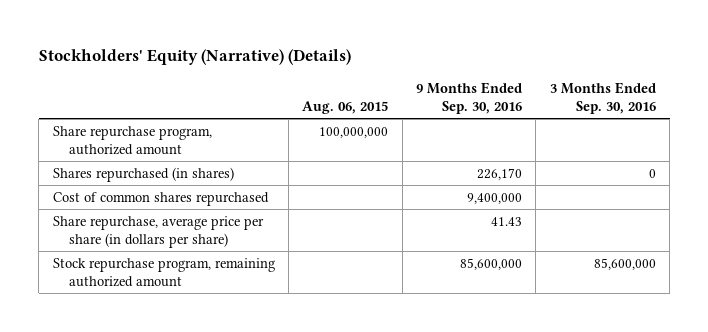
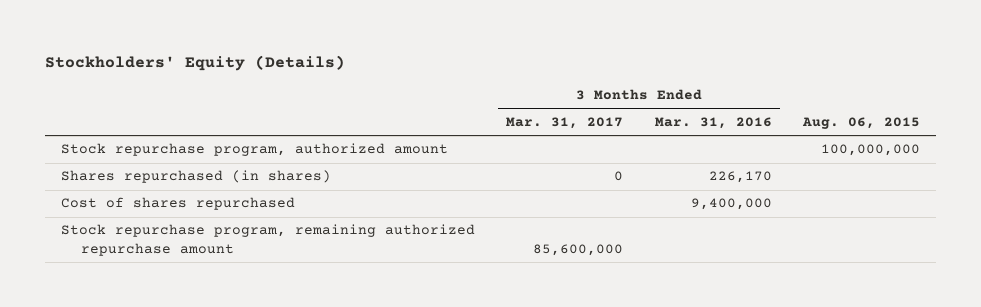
- Stockholders' Equity (Narrative) (Details)
+ Stockholders' Equity (Details)
- | Aug. 06, 2015 | 9 Months Ended Sep. 30, 2016 | 3 Months Ended Sep. 30, 2016
+ | 3 Months Ended Mar. 31, 2017 | 3 Months Ended Mar. 31, 2016 | Aug. 06, 2015
- Share repurchase program, authorized amount | 100,000,000 | |
+ Stock repurchase program, authorized amount | | | 100,000,000
- Cost of common shares repurchased | | 9,400,000 |
- Share repurchase, average price per share (in dollars per share) | | 41.43 |
- Stock repurchase program, remaining authorized amount | | 85,600,000 | 85,600,000
+ Cost of shares repurchased | | 9,400,000 |
+ Stock repurchase program, remaining authorized repurchase amount | 85,600,000 | |

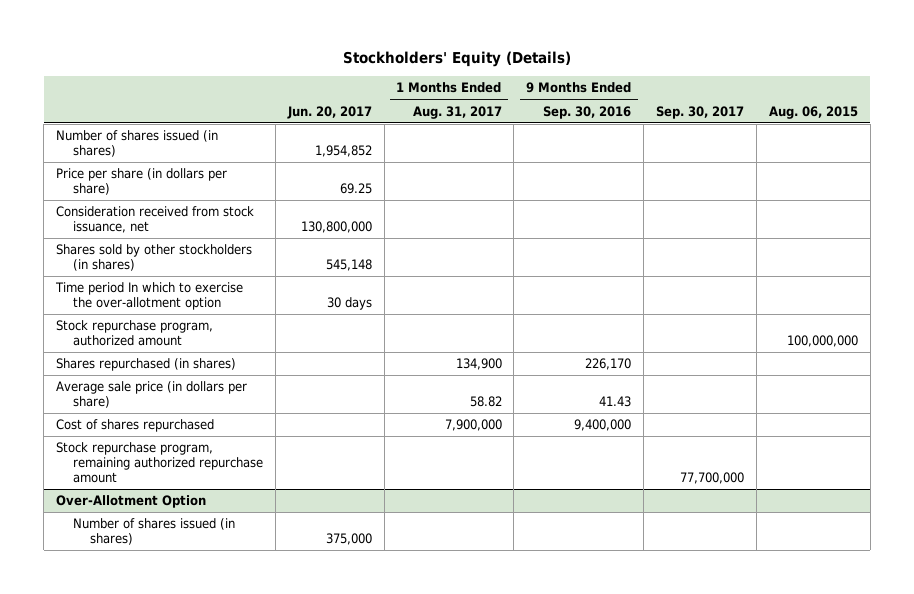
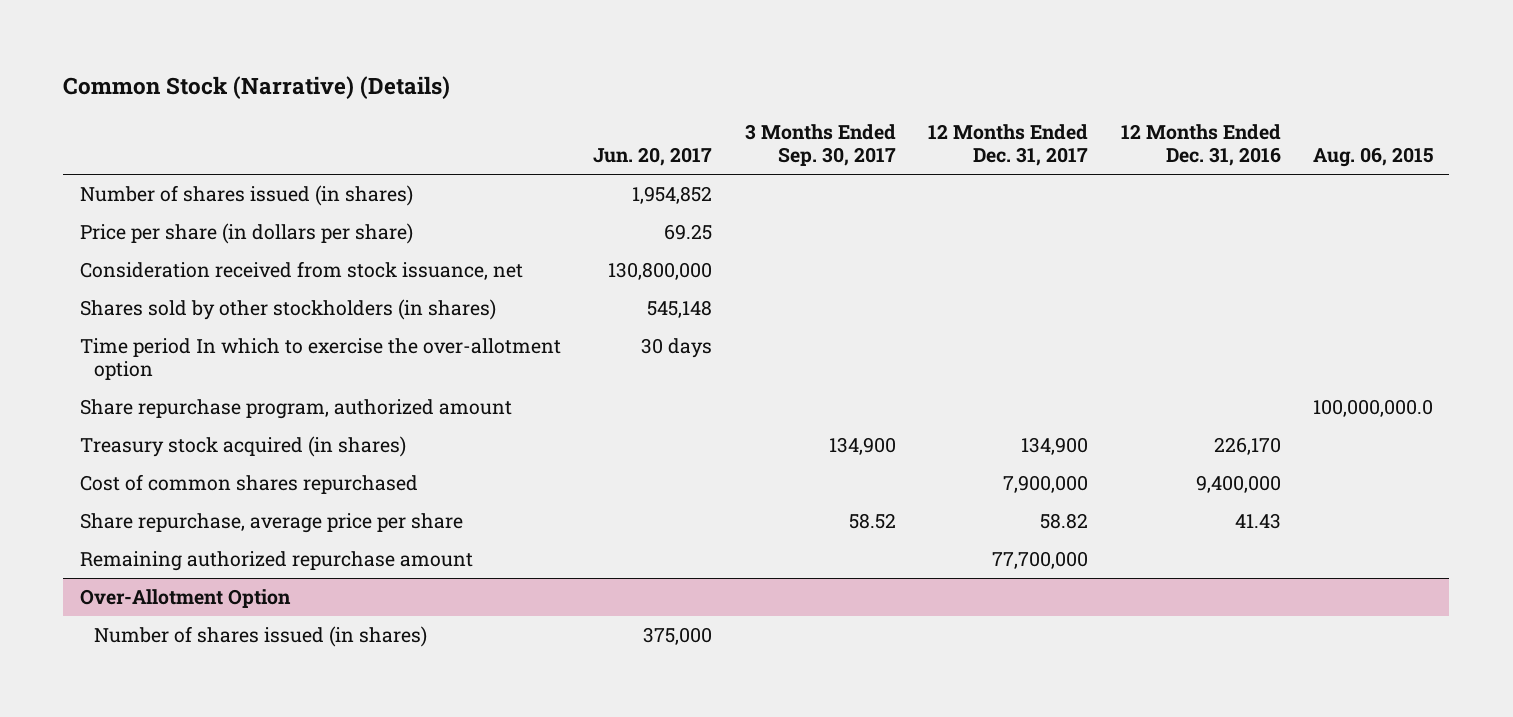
- Stockholders' Equity (Details)
+ Common Stock (Narrative) (Details)
- | Jun. 20, 2017 | 1 Months Ended Aug. 31, 2017 | 9 Months Ended Sep. 30, 2016 | Sep. 30, 2017 | Aug. 06, 2015
+ | Jun. 20, 2017 | 3 Months Ended Sep. 30, 2017 | 12 Months Ended Dec. 31, 2017 | 12 Months Ended Dec. 31, 2016 | Aug. 06, 2015
- Stock repurchase program, authorized amount | | | | | 100,000,000
- Shares repurchased (in shares) | | 134,900 | 226,170 | |
- Average sale price (in dollars per share) | | 58.82 | 41.43 | |
- Cost of shares repurchased | | 7,900,000 | 9,400,000 | |
- Stock repurchase program, remaining authorized repurchase amount | | | | 77,700,000 |
+ Share repurchase program, authorized amount | | | | | 100,000,000.0
+ Treasury stock acquired (in shares) | | 134,900 | 134,900 | 226,170 |
+ Cost of common shares repurchased | | | 7,900,000 | 9,400,000 |
+ Share repurchase, average price per share | | 58.52 | 58.82 | 41.43 |
+ Remaining authorized repurchase amount | | | 77,700,000 | |

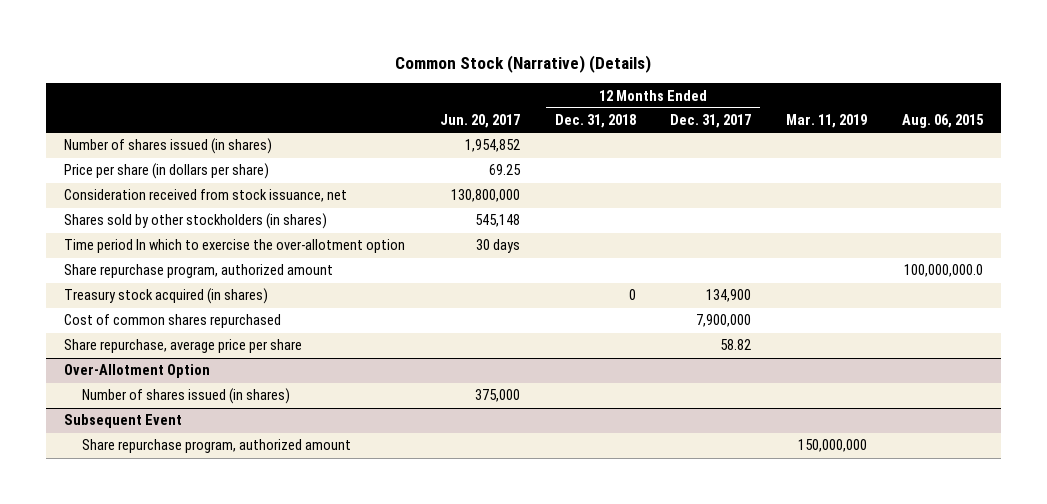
- | Jun. 20, 2017 | 3 Months Ended Sep. 30, 2017 | 12 Months Ended Dec. 31, 2017 | 12 Months Ended Dec. 31, 2016 | Aug. 06, 2015
+ | Jun. 20, 2017 | 12 Months Ended Dec. 31, 2018 | 12 Months Ended Dec. 31, 2017 | Mar. 11, 2019 | Aug. 06, 2015
- Remaining authorized repurchase amount | | | 77,700,000 | |
+ Subsequent Event
+ Share repurchase program, authorized amount | | | | 150,000,000 |

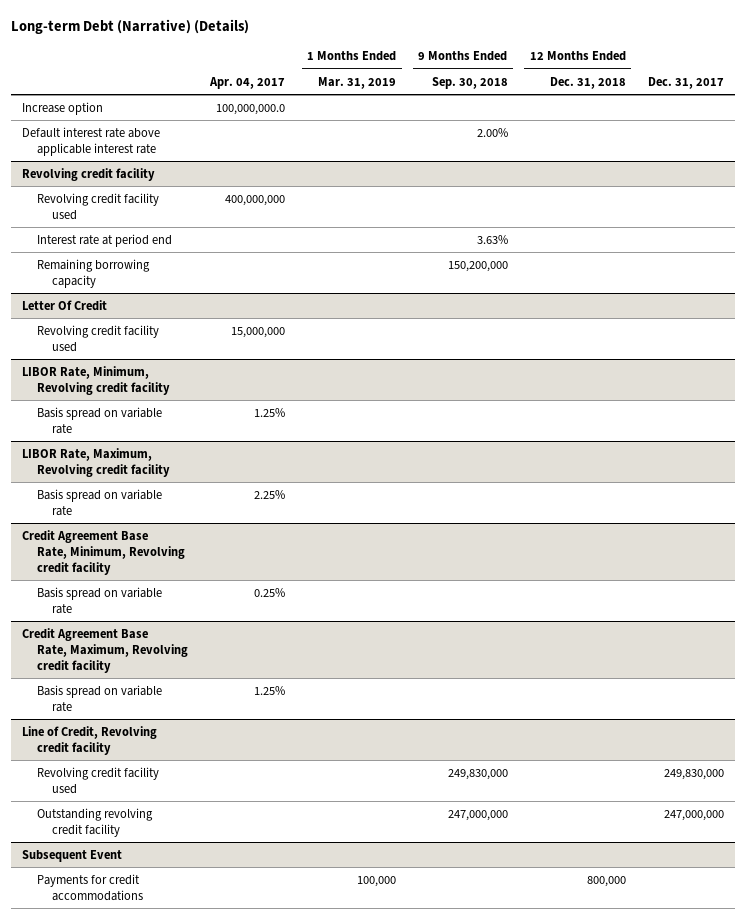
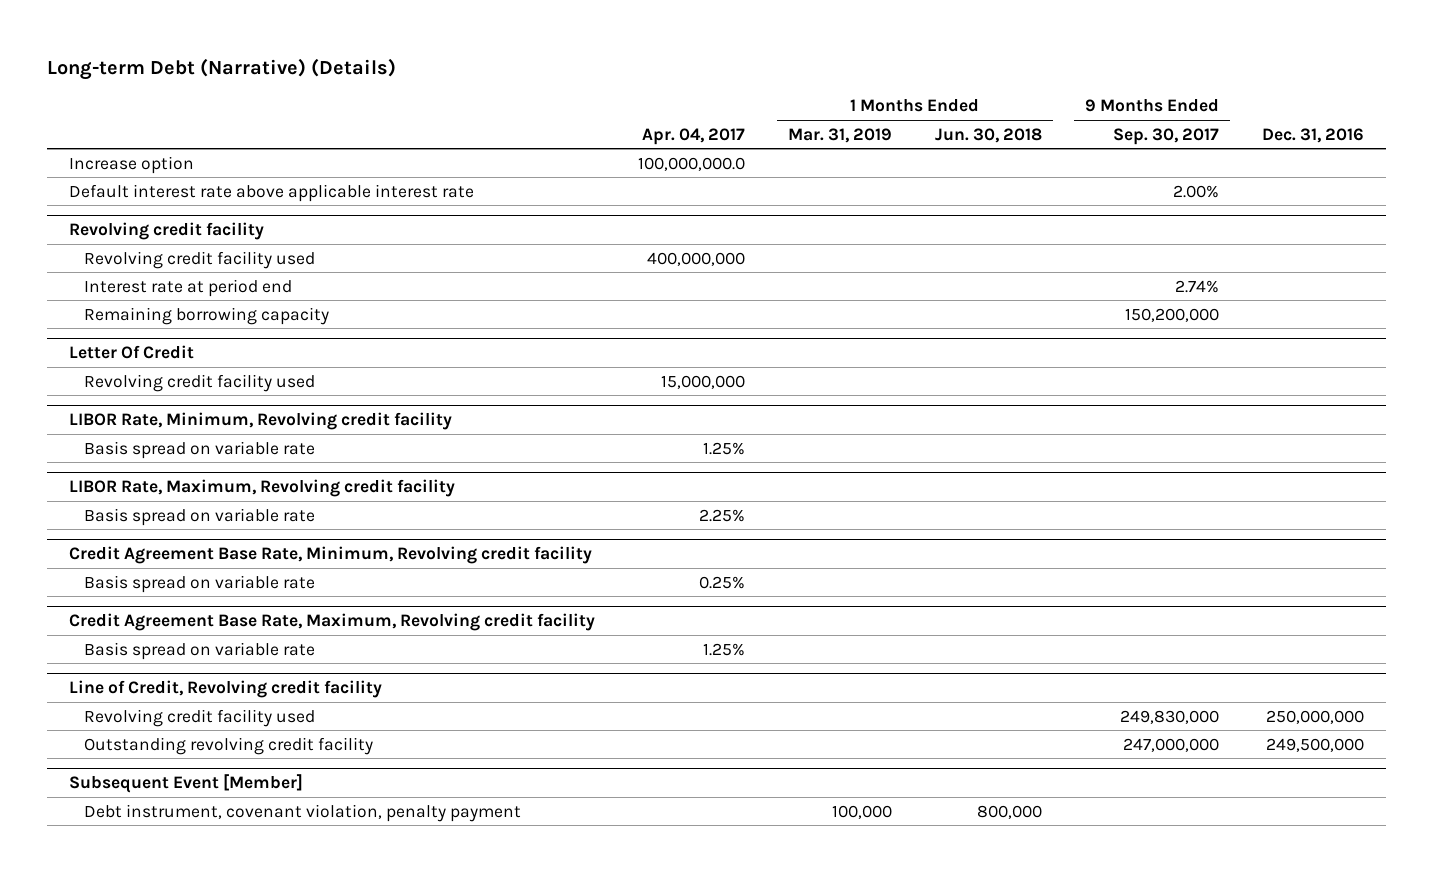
- | Apr. 04, 2017 | 1 Months Ended Mar. 31, 2019 | 9 Months Ended Sep. 30, 2018 | 12 Months Ended Dec. 31, 2018 | Dec. 31, 2017
+ | Apr. 04, 2017 | 1 Months Ended Mar. 31, 2019 | 1 Months Ended Jun. 30, 2018 | 9 Months Ended Sep. 30, 2017 | Dec. 31, 2016
- Subsequent Event
- Payments for credit accommodations | | 100,000 | | 800,000 |
+ Subsequent Event [Member]
+ Debt instrument, covenant violation, penalty payment | | 100,000 | 800,000 | |

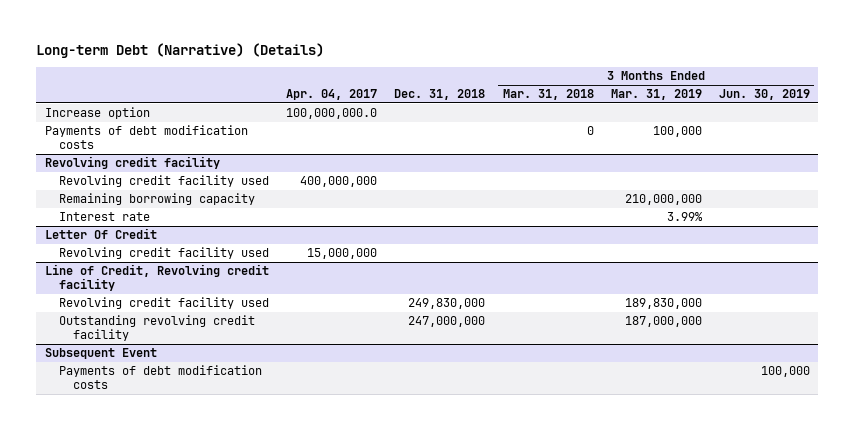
- | Apr. 04, 2017 | 1 Months Ended Mar. 31, 2019 | 1 Months Ended Jun. 30, 2018 | 9 Months Ended Sep. 30, 2017 | Dec. 31, 2016
+ | Apr. 04, 2017 | Dec. 31, 2018 | 3 Months Ended Mar. 31, 2018 | 3 Months Ended Mar. 31, 2019 | 3 Months Ended Jun. 30, 2019
- Default interest rate above applicable interest rate | | | | 2.00% |
+ Payments of debt modification costs | | | 0 | 100,000 |
@ Revolving credit facility
- Interest rate at period end | | | | 2.74% |
+ Interest rate | | | | 3.99% |
- LIBOR Rate, Minimum, Revolving credit facility
- Basis spread on variable rate | 1.25% | | | |
- LIBOR Rate, Maximum, Revolving credit facility
- Basis spread on variable rate | 2.25% | | | |
- Credit Agreement Base Rate, Minimum, Revolving credit facility
- Basis spread on variable rate | 0.25% | | | |
- Credit Agreement Base Rate, Maximum, Revolving credit facility
- Basis spread on variable rate | 1.25% | | | |
- Subsequent Event [Member]
- Debt instrument, covenant violation, penalty payment | | 100,000 | 800,000 | |
+ Subsequent Event
+ Payments of debt modification costs | | | | | 100,000

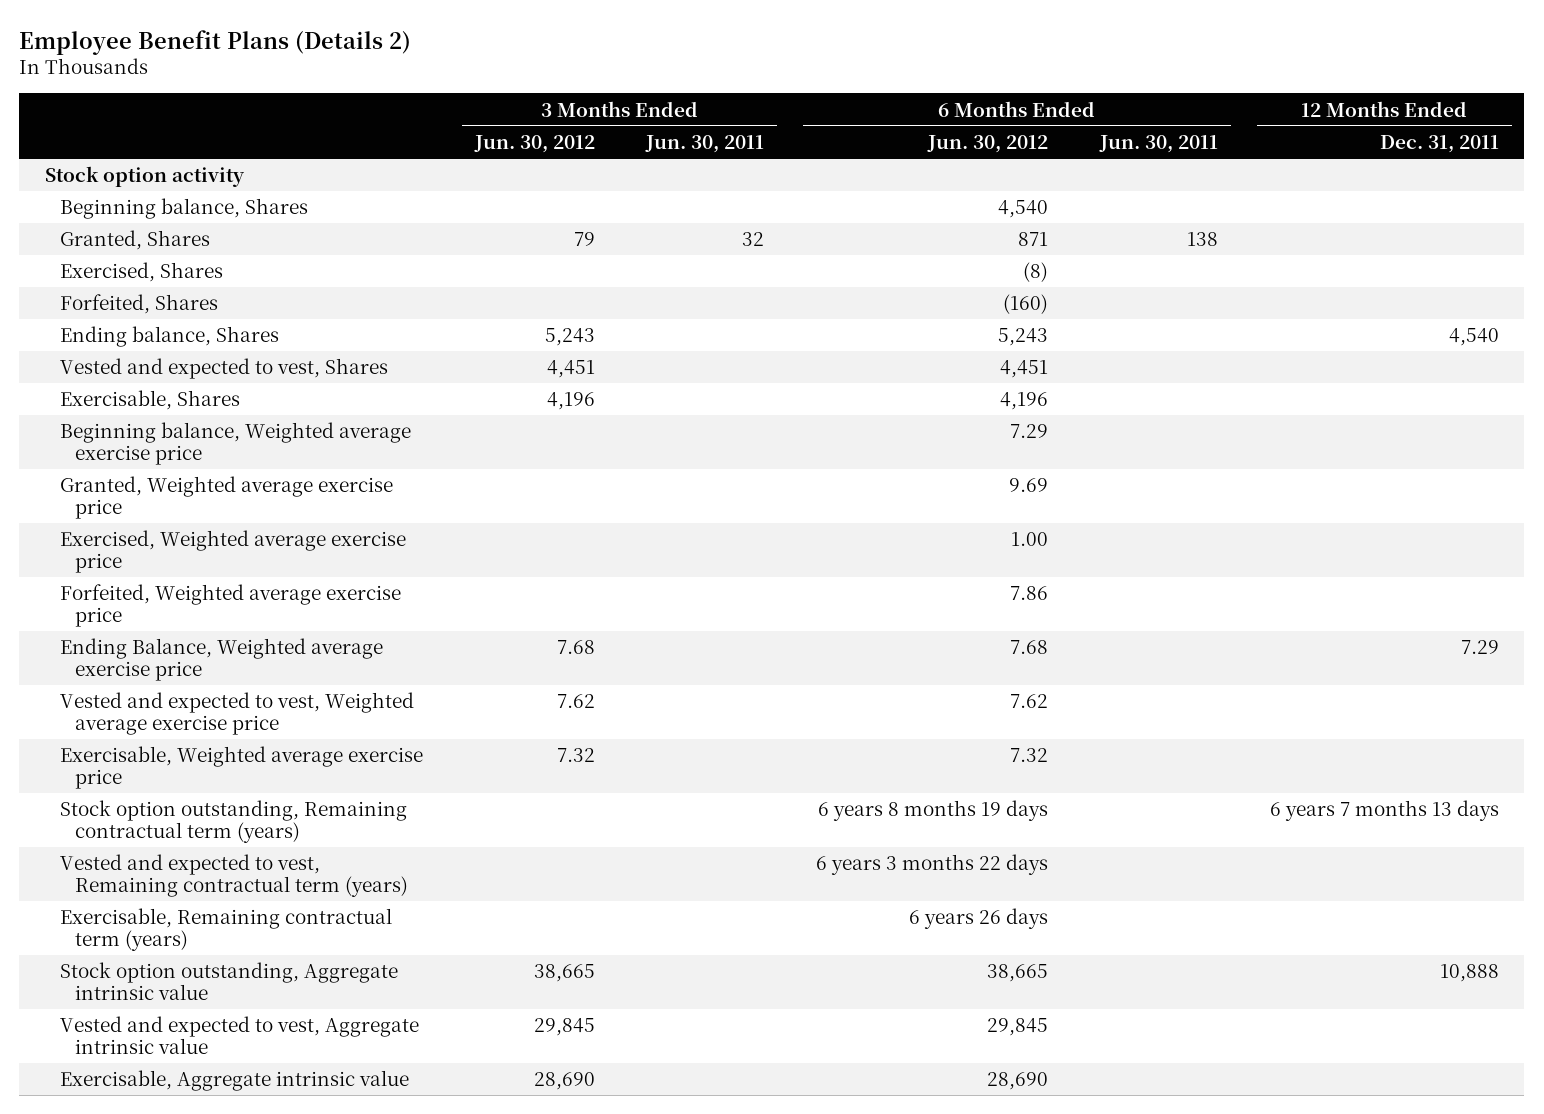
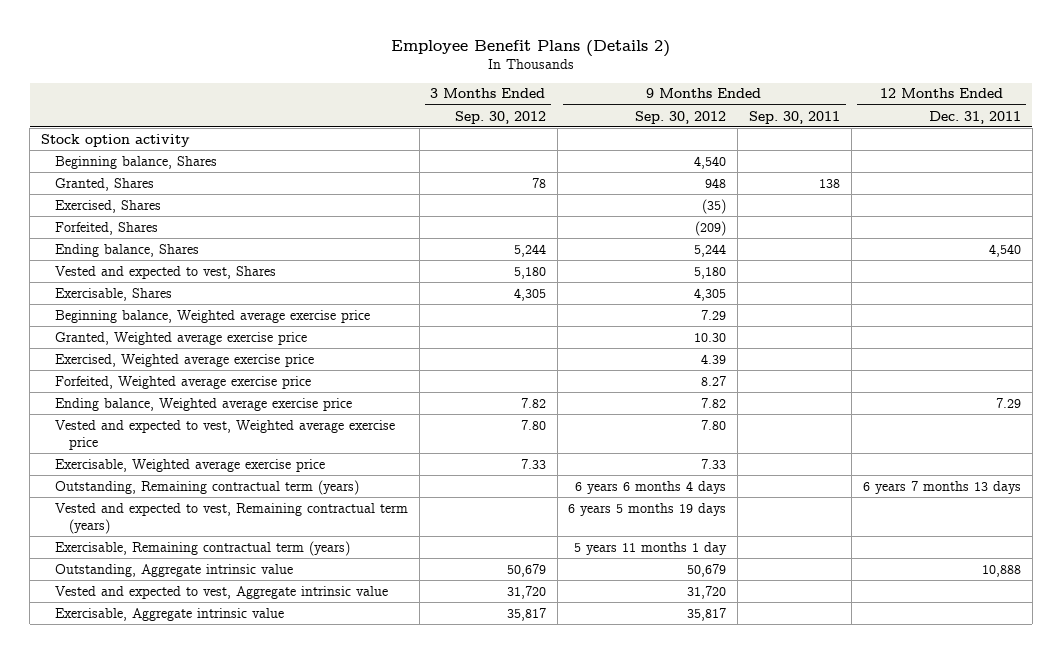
- | 3 Months Ended Jun. 30, 2012 | 3 Months Ended Jun. 30, 2011 | 6 Months Ended Jun. 30, 2012 | 6 Months Ended Jun. 30, 2011 | 12 Months Ended Dec. 31, 2011
+ | 3 Months Ended Sep. 30, 2012 | 9 Months Ended Sep. 30, 2012 | 9 Months Ended Sep. 30, 2011 | 12 Months Ended Dec. 31, 2011
- Ending Balance, Weighted average exercise price | 7.68 | | 7.68 | | 7.29
+ Ending balance, Weighted average exercise price | 7.82 | 7.82 | | 7.29
- Stock option outstanding, Remaining contractual term (years) | | | 6 years 8 months 19 days | | 6 years 7 months 13 days
+ Outstanding, Remaining contractual term (years) | | 6 years 6 months 4 days | | 6 years 7 months 13 days
- Stock option outstanding, Aggregate intrinsic value | 38,665 | | 38,665 | | 10,888
+ Outstanding, Aggregate intrinsic value | 50,679 | 50,679 | | 10,888

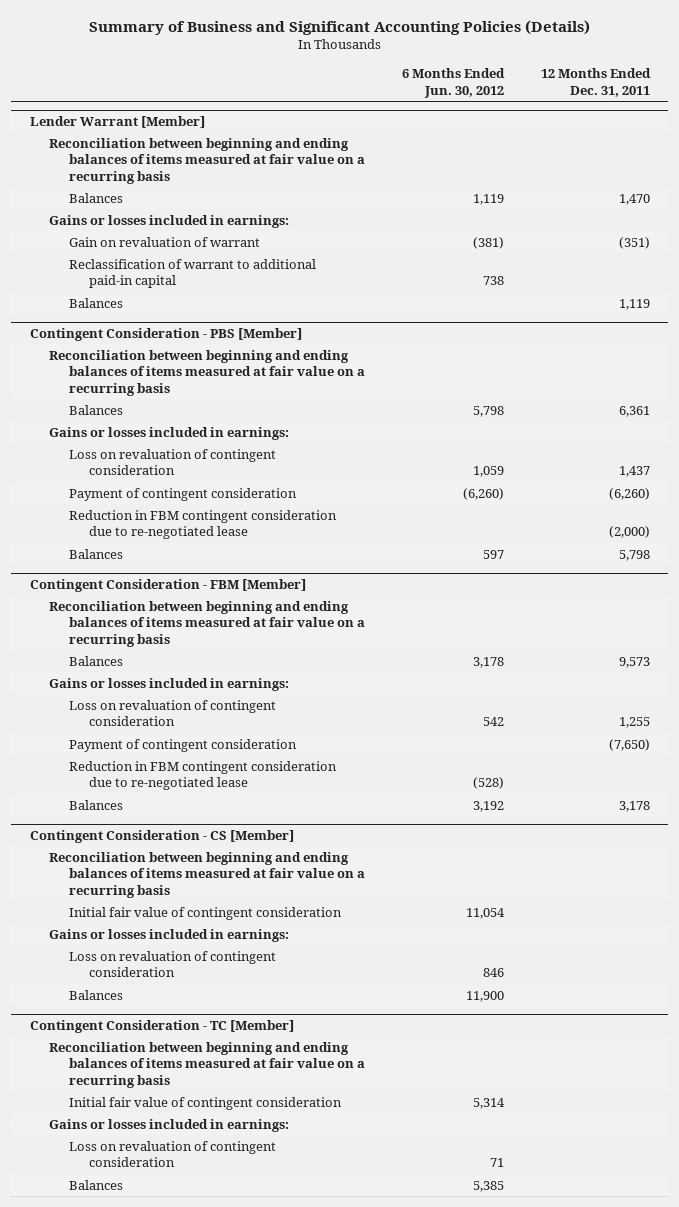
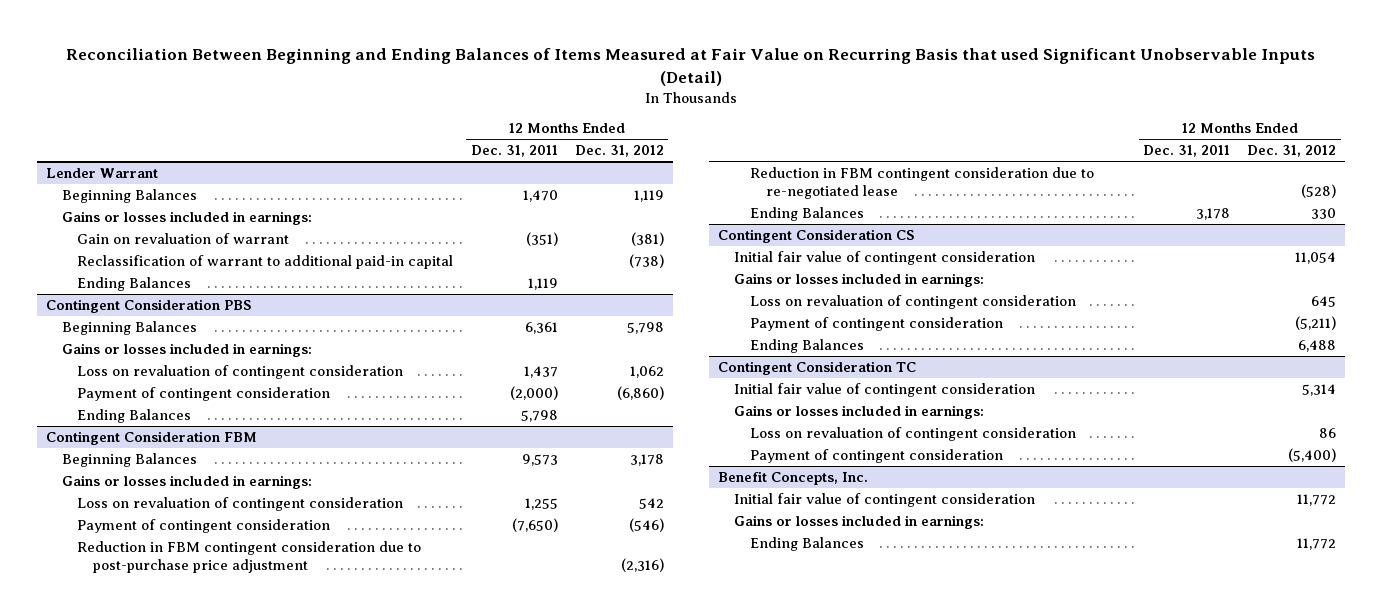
- Summary of Business and Significant Accounting Policies (Details)
+ Reconciliation Between Beginning and Ending Balances of Items Measured at Fair Value on Recurring Basis that used Significant Unobservable Inputs (Detail)
- | 6 Months Ended Jun. 30, 2012 | 12 Months Ended Dec. 31, 2011
+ | 12 Months Ended Dec. 31, 2011 | 12 Months Ended Dec. 31, 2012
- Lender Warrant [Member]
- Reconciliation between beginning and ending balances of items measured at fair value on a recurring basis
- Balances | 1,119 | 1,470
+ Lender Warrant
+ Beginning Balances | 1,470 | 1,119
- Balances | | 1,119
- Contingent Consideration - PBS [Member]
- Reconciliation between beginning and ending balances of items measured at fair value on a recurring basis
- Balances | 5,798 | 6,361
+ Ending Balances | 1,119 |
+ Contingent Consideration PBS
+ Beginning Balances | 6,361 | 5,798
- Payment of contingent consideration | (6,260) | (6,260)
- Reduction in FBM contingent consideration due to re-negotiated lease | | (2,000)
- Balances | 597 | 5,798
- Contingent Consideration - FBM [Member]
- Reconciliation between beginning and ending balances of items measured at fair value on a recurring basis
- Balances | 3,178 | 9,573
+ Payment of contingent consideration | (2,000) | (6,860)
+ Ending Balances | 5,798 |
+ Contingent Consideration FBM
+ Beginning Balances | 9,573 | 3,178
+ Reduction in FBM contingent consideration due to post-purchase price adjustment | | (2,316)
- Balances | 3,192 | 3,178
- Contingent Consideration - CS [Member]
- Reconciliation between beginning and ending balances of items measured at fair value on a recurring basis
+ Ending Balances | 3,178 | 330
+ Contingent Consideration CS
- Balances | 11,900 |
- Contingent Consideration - TC [Member]
- Reconciliation between beginning and ending balances of items measured at fair value on a recurring basis
+ Payment of contingent consideration | | (5,211)
+ Ending Balances | | 6,488
+ Contingent Consideration TC
- Balances | 5,385 |
+ Payment of contingent consideration | | (5,400)
+ Benefit Concepts, Inc.
+ Initial fair value of contingent consideration | | 11,772
+ Gains or losses included in earnings:
+ Ending Balances | | 11,772

